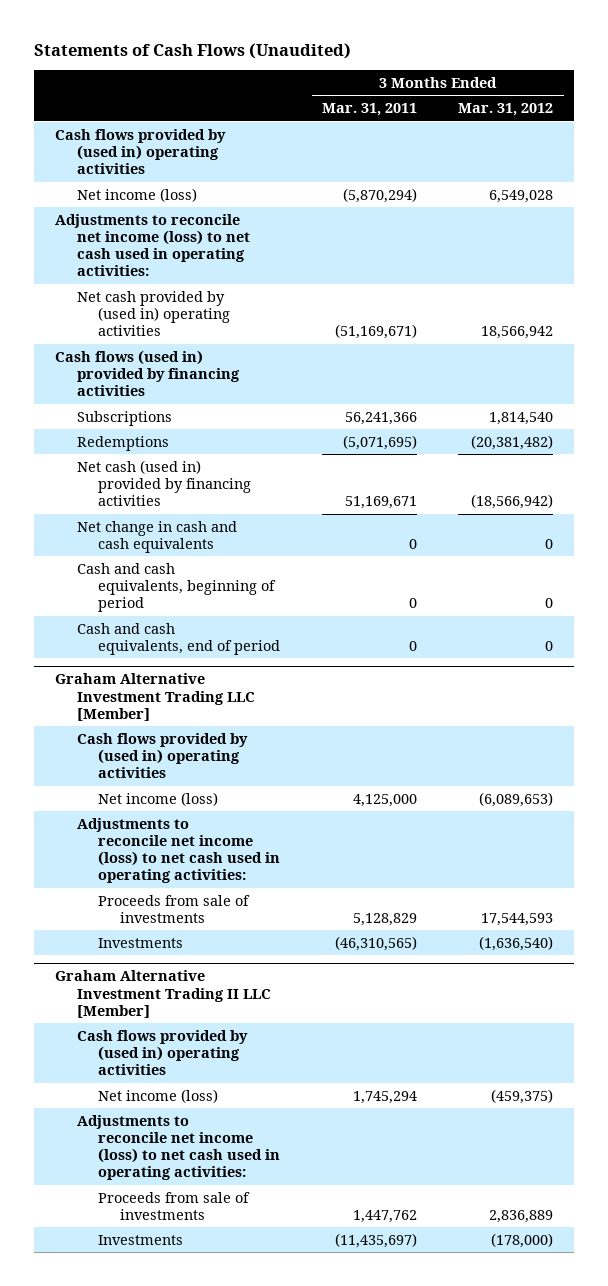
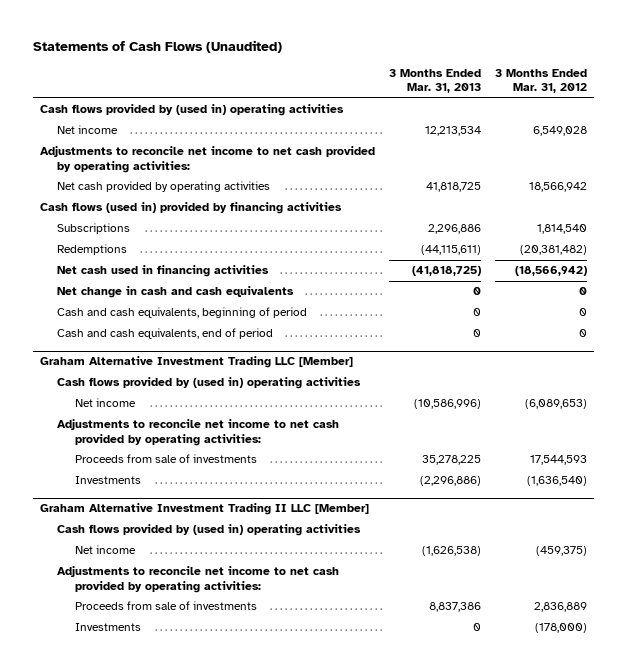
- | 3 Months Ended Mar. 31, 2011 | 3 Months Ended Mar. 31, 2012
+ | 3 Months Ended Mar. 31, 2013 | 3 Months Ended Mar. 31, 2012
- Net income (loss) | (5,870,294) | 6,549,028
- Adjustments to reconcile net income (loss) to net cash used in operating activities:
- Net cash provided by (used in) operating activities | (51,169,671) | 18,566,942
+ Net income | 12,213,534 | 6,549,028
+ Adjustments to reconcile net income to net cash provided by operating activities:
+ Net cash provided by operating activities | 41,818,725 | 18,566,942
- Net cash (used in) provided by financing activities | 51,169,671 | (18,566,942)
+ Net cash used in financing activities | (41,818,725) | (18,566,942)
@ Graham Alternative Investment Trading LLC [Member]
- Net income (loss) | 4,125,000 | (6,089,653)
- Adjustments to reconcile net income (loss) to net cash used in operating activities:
+ Net income | (10,586,996) | (6,089,653)
+ Adjustments to reconcile net income to net cash provided by operating activities:
@ Graham Alternative Investment Trading II LLC [Member]
- Net income (loss) | 1,745,294 | (459,375)
- Adjustments to reconcile net income (loss) to net cash used in operating activities:
+ Net income | (1,626,538) | (459,375)
+ Adjustments to reconcile net income to net cash provided by operating activities:

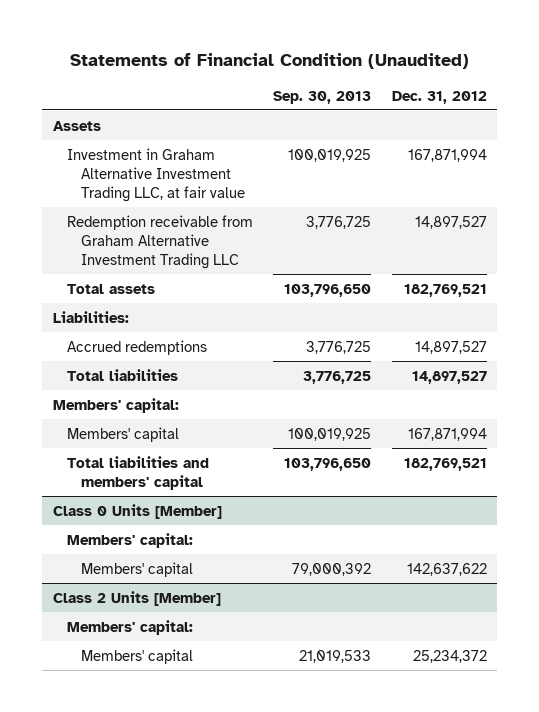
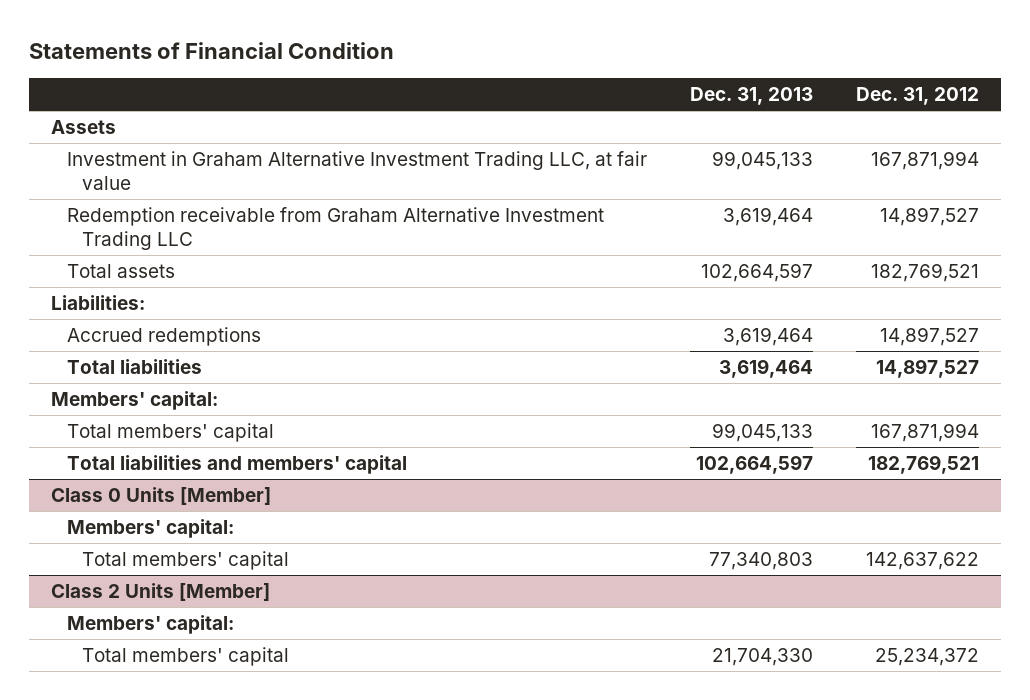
- Statements of Financial Condition (Unaudited)
+ Statements of Financial Condition
- | Sep. 30, 2013 | Dec. 31, 2012
+ | Dec. 31, 2013 | Dec. 31, 2012
- Members' capital | 100,019,925 | 167,871,994
+ Total members' capital | 99,045,133 | 167,871,994
@ Class 0 Units [Member]
- Members' capital | 79,000,392 | 142,637,622
+ Total members' capital | 77,340,803 | 142,637,622
@ Class 2 Units [Member]
- Members' capital | 21,019,533 | 25,234,372
+ Total members' capital | 21,704,330 | 25,234,372

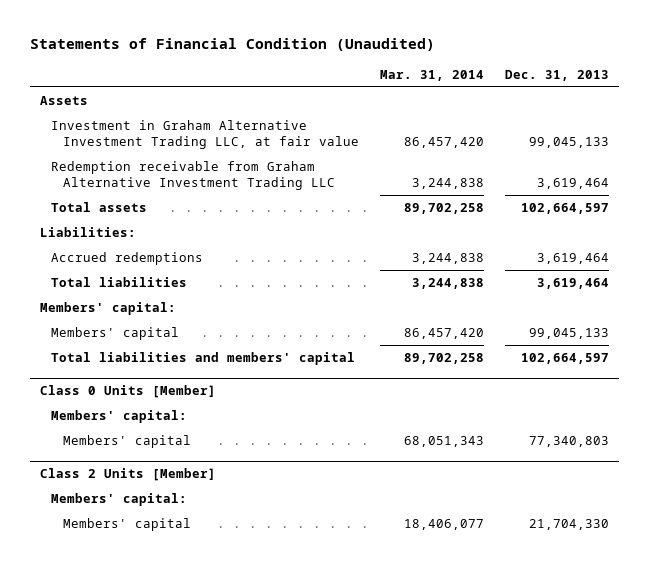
- Statements of Financial Condition
+ Statements of Financial Condition (Unaudited)
- | Dec. 31, 2013 | Dec. 31, 2012
+ | Mar. 31, 2014 | Dec. 31, 2013
- Total members' capital | 99,045,133 | 167,871,994
+ Members' capital | 86,457,420 | 99,045,133
@ Class 0 Units [Member]
- Total members' capital | 77,340,803 | 142,637,622
+ Members' capital | 68,051,343 | 77,340,803
@ Class 2 Units [Member]
- Total members' capital | 21,704,330 | 25,234,372
+ Members' capital | 18,406,077 | 21,704,330

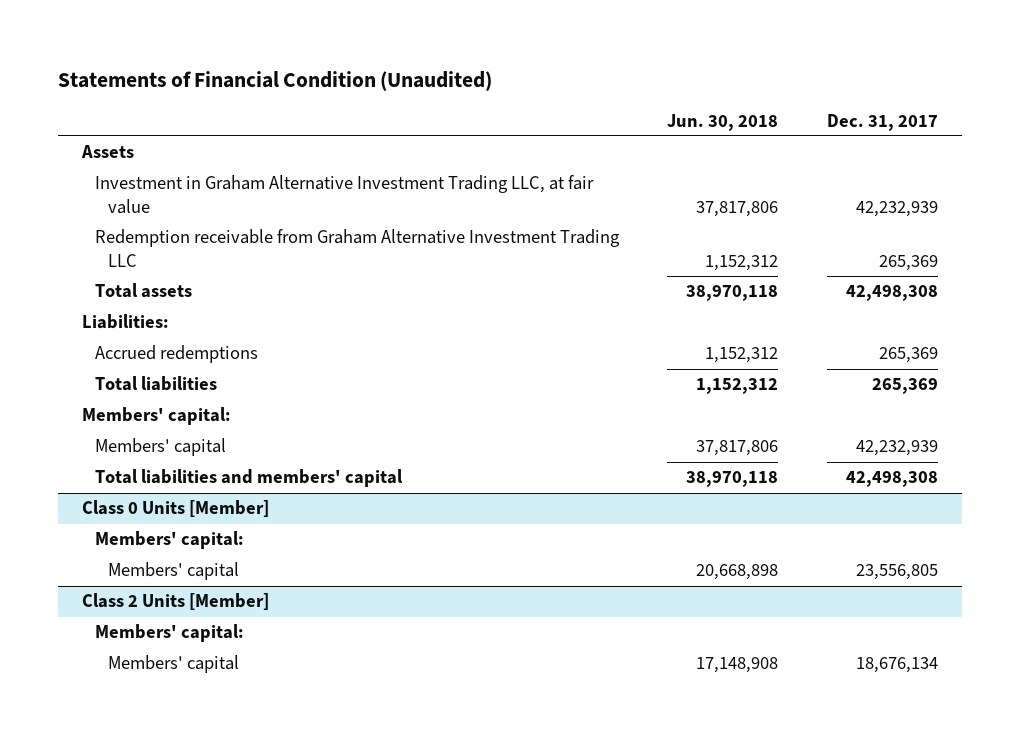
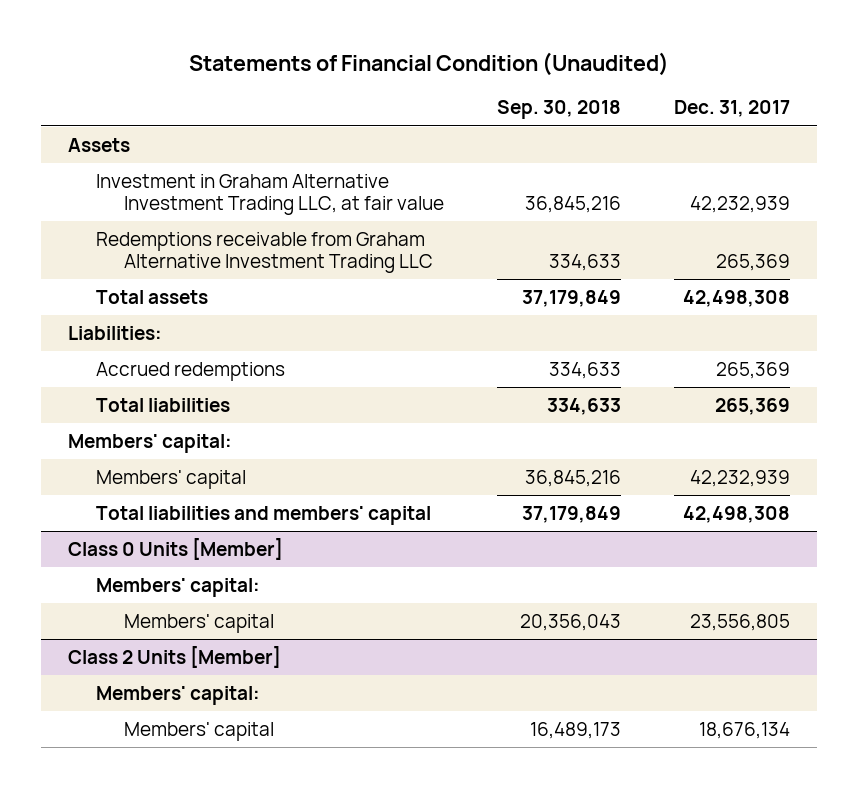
- | Jun. 30, 2018 | Dec. 31, 2017
+ | Sep. 30, 2018 | Dec. 31, 2017
- Redemption receivable from Graham Alternative Investment Trading LLC | 1,152,312 | 265,369
+ Redemptions receivable from Graham Alternative Investment Trading LLC | 334,633 | 265,369

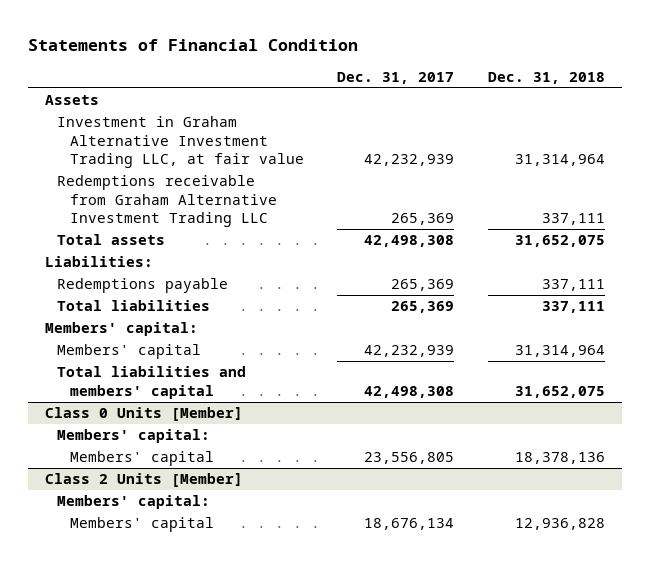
- Statements of Financial Condition (Unaudited)
+ Statements of Financial Condition
- | Sep. 30, 2018 | Dec. 31, 2017
+ | Dec. 31, 2017 | Dec. 31, 2018
- Accrued redemptions | 334,633 | 265,369
+ Redemptions payable | 265,369 | 337,111

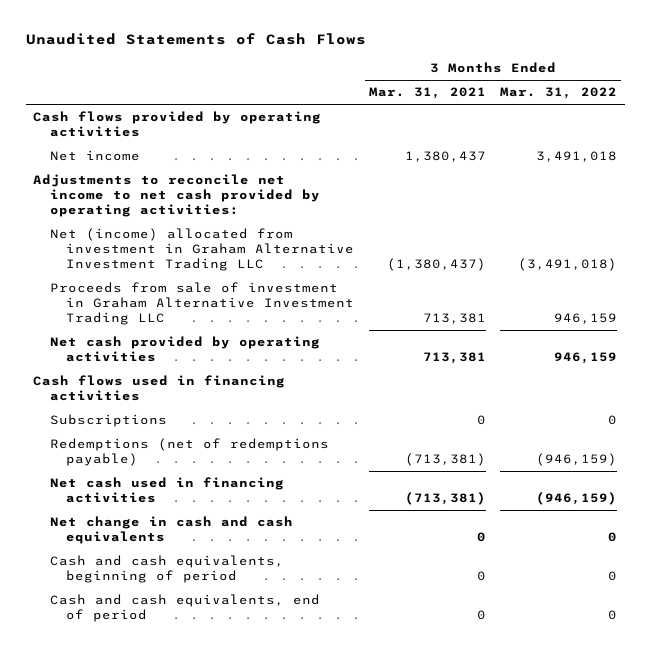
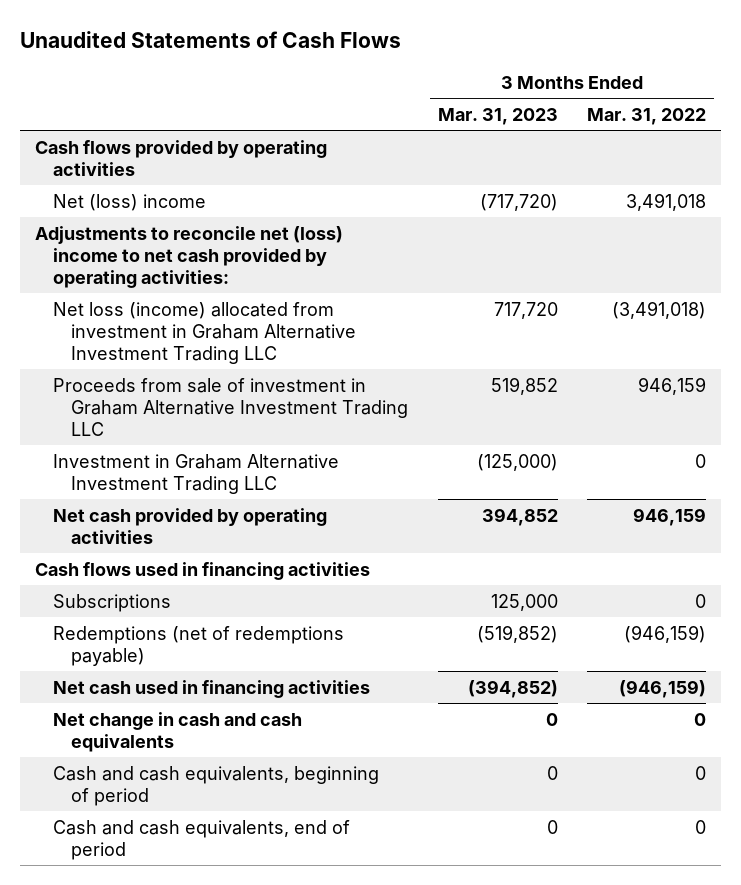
- | 3 Months Ended Mar. 31, 2021 | 3 Months Ended Mar. 31, 2022
+ | 3 Months Ended Mar. 31, 2023 | 3 Months Ended Mar. 31, 2022
- Net income | 1,380,437 | 3,491,018
- Adjustments to reconcile net income to net cash provided by operating activities:
- Net (income) allocated from investment in Graham Alternative Investment Trading LLC | (1,380,437) | (3,491,018)
+ Net (loss) income | (717,720) | 3,491,018
+ Adjustments to reconcile net (loss) income to net cash provided by operating activities:
+ Net loss (income) allocated from investment in Graham Alternative Investment Trading LLC | 717,720 | (3,491,018)
+ Investment in Graham Alternative Investment Trading LLC | (125,000) | 0

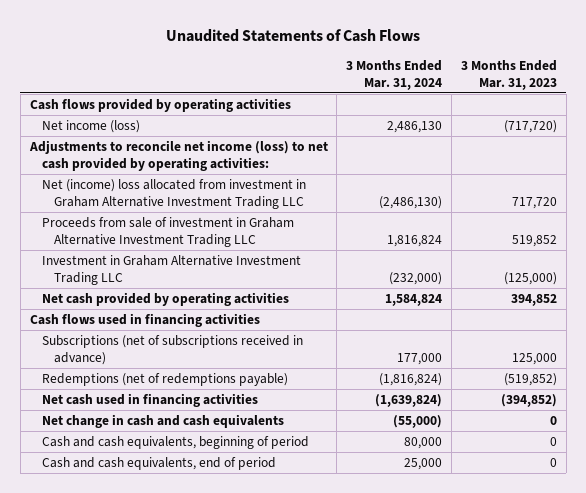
- | 3 Months Ended Mar. 31, 2023 | 3 Months Ended Mar. 31, 2022
+ | 3 Months Ended Mar. 31, 2024 | 3 Months Ended Mar. 31, 2023
- Net (loss) income | (717,720) | 3,491,018
- Adjustments to reconcile net (loss) income to net cash provided by operating activities:
- Net loss (income) allocated from investment in Graham Alternative Investment Trading LLC | 717,720 | (3,491,018)
+ Net income (loss) | 2,486,130 | (717,720)
+ Adjustments to reconcile net income (loss) to net cash provided by operating activities:
+ Net (income) loss allocated from investment in Graham Alternative Investment Trading LLC | (2,486,130) | 717,720
- Subscriptions | 125,000 | 0
+ Subscriptions (net of subscriptions received in advance) | 177,000 | 125,000

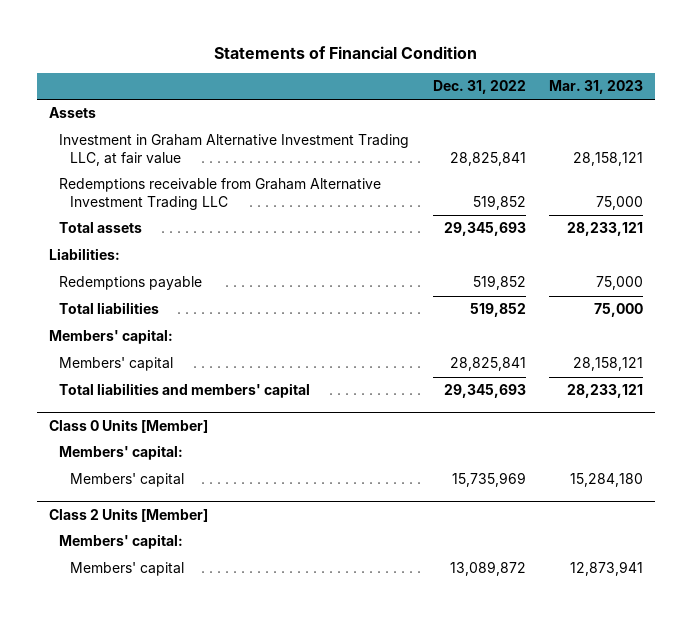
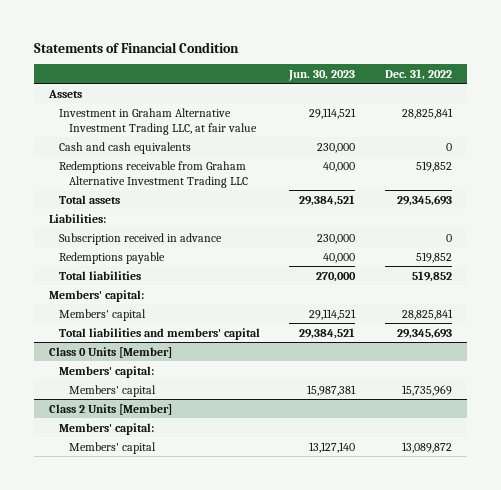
- | Dec. 31, 2022 | Mar. 31, 2023
+ | Jun. 30, 2023 | Dec. 31, 2022
+ Cash and cash equivalents | 230,000 | 0
+ Subscription received in advance | 230,000 | 0

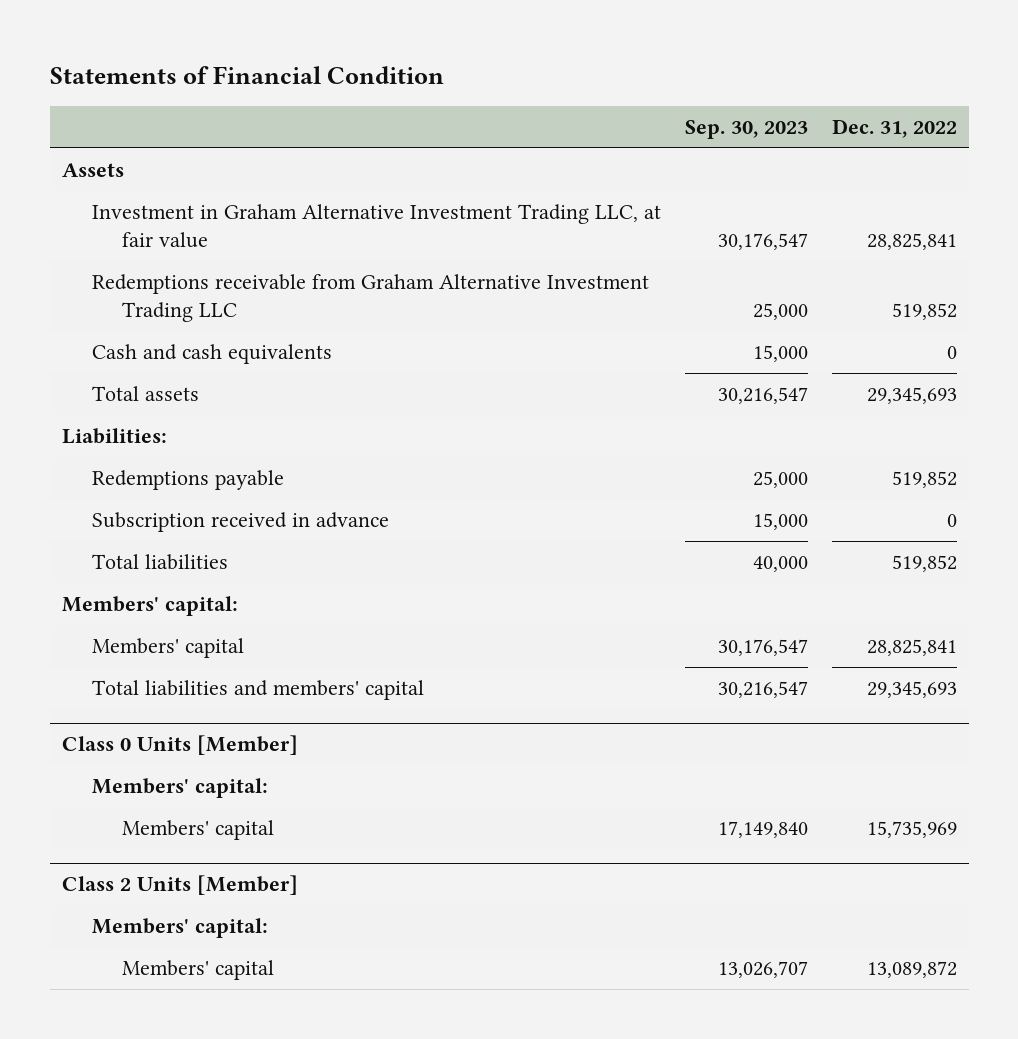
- | Jun. 30, 2023 | Dec. 31, 2022
+ | Sep. 30, 2023 | Dec. 31, 2022
moved down: Cash and cash equivalents | 15,000 | 0
moved down: Subscription received in advance | 15,000 | 0

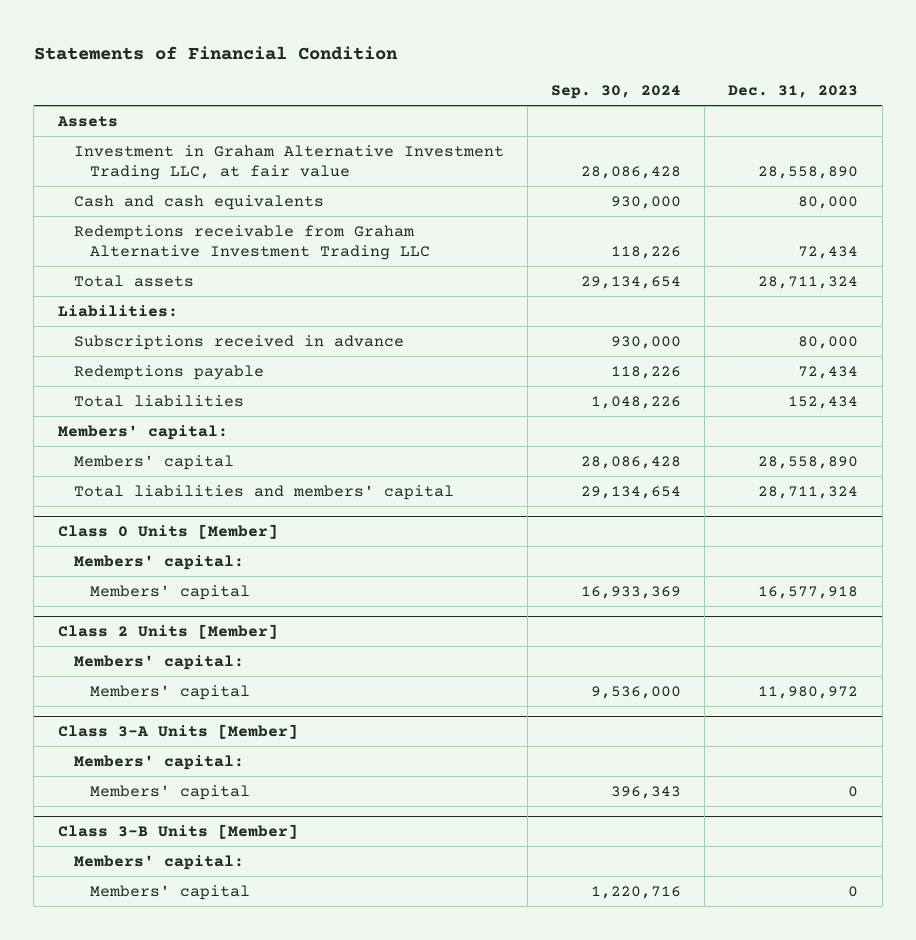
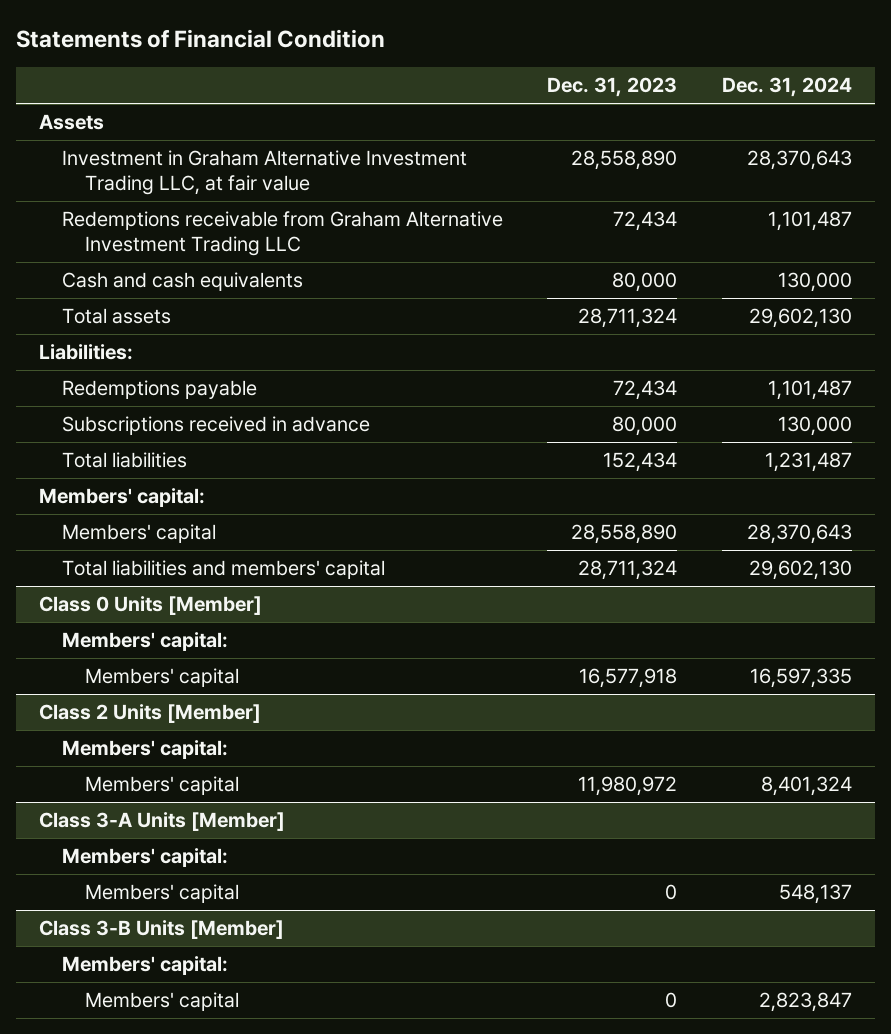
- | Sep. 30, 2024 | Dec. 31, 2023
+ | Dec. 31, 2023 | Dec. 31, 2024
moved down: Cash and cash equivalents | 80,000 | 130,000
moved down: Subscriptions received in advance | 80,000 | 130,000

